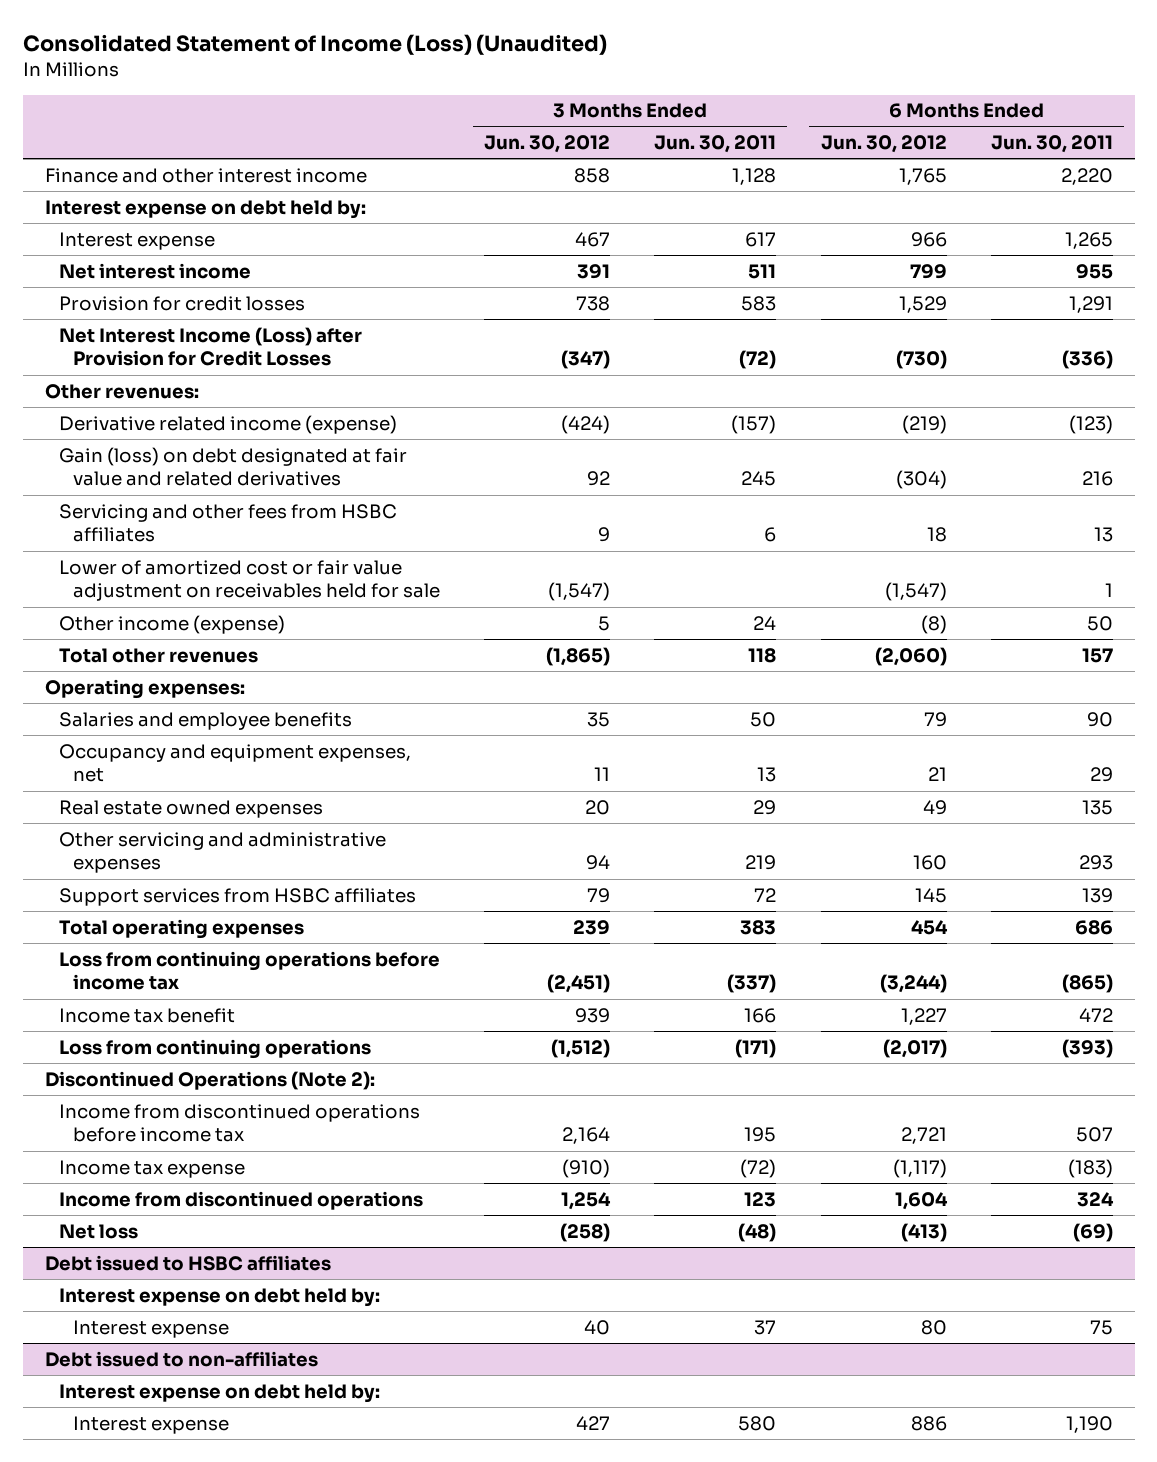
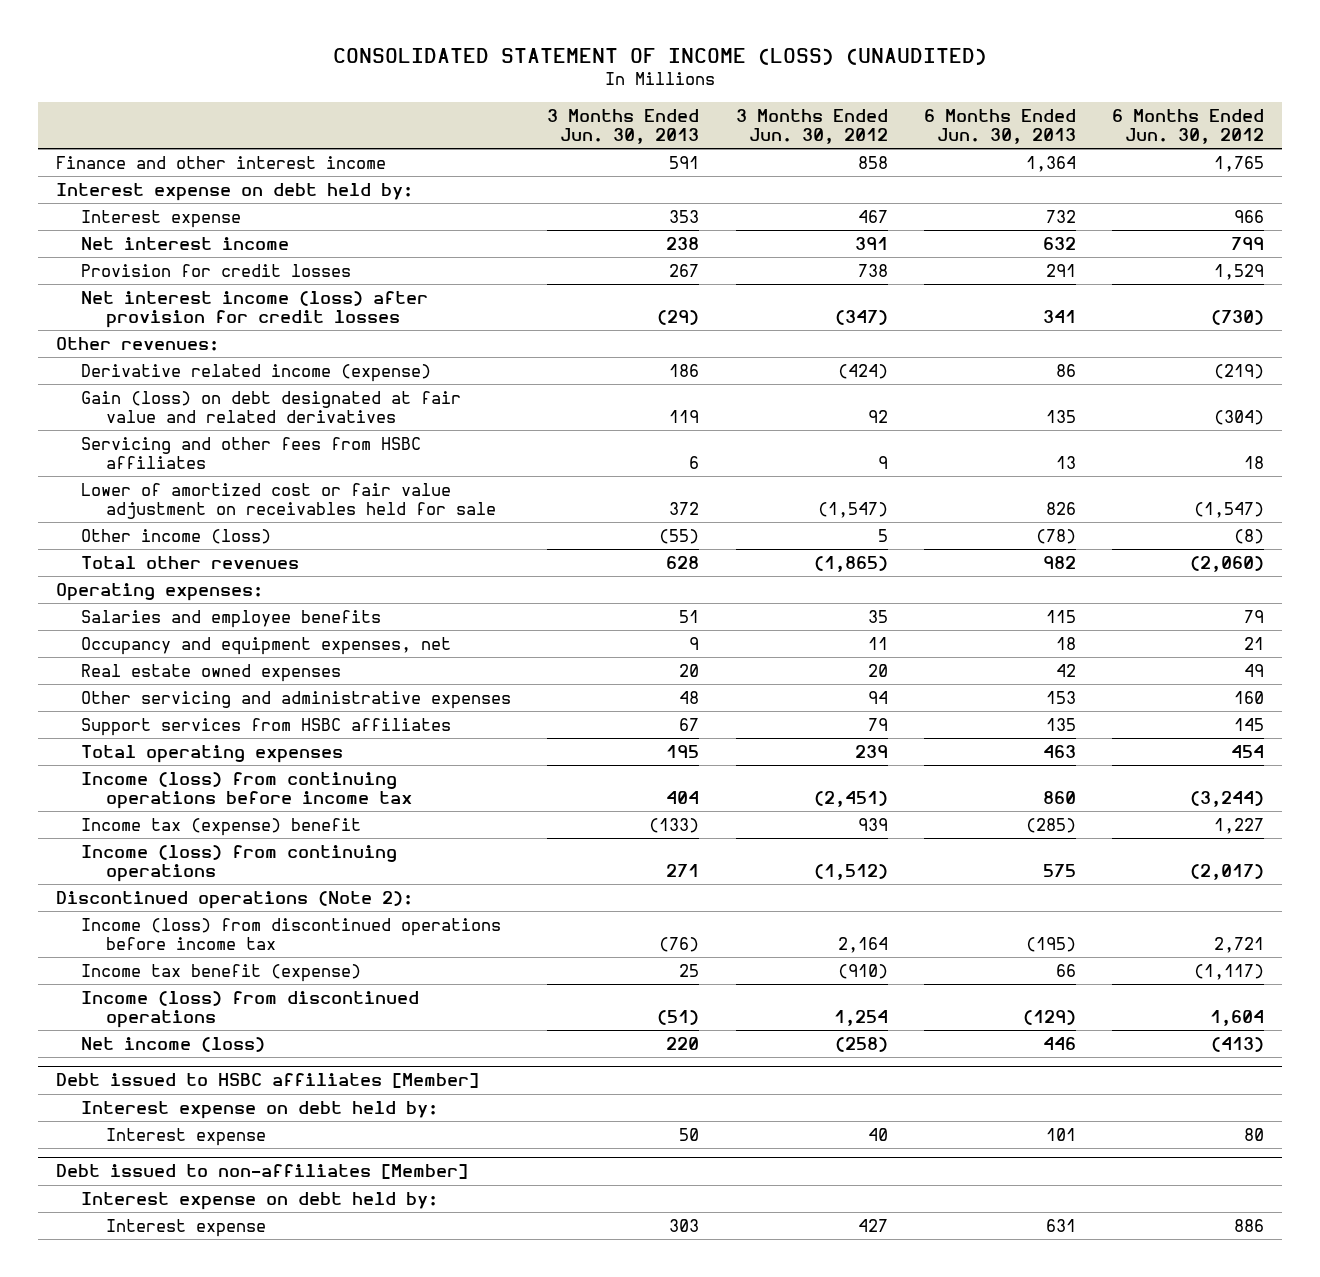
- Consolidated Statement of Income (Loss) (Unaudited)
+ CONSOLIDATED STATEMENT OF INCOME (LOSS) (UNAUDITED)
- | 3 Months Ended Jun. 30, 2012 | 3 Months Ended Jun. 30, 2011 | 6 Months Ended Jun. 30, 2012 | 6 Months Ended Jun. 30, 2011
+ | 3 Months Ended Jun. 30, 2013 | 3 Months Ended Jun. 30, 2012 | 6 Months Ended Jun. 30, 2013 | 6 Months Ended Jun. 30, 2012
- Net Interest Income (Loss) after Provision for Credit Losses | (347) | (72) | (730) | (336)
+ Net interest income (loss) after provision for credit losses | (29) | (347) | 341 | (730)
- Other income (expense) | 5 | 24 | (8) | 50
+ Other income (loss) | (55) | 5 | (78) | (8)
- Loss from continuing operations before income tax | (2,451) | (337) | (3,244) | (865)
- Income tax benefit | 939 | 166 | 1,227 | 472
- Loss from continuing operations | (1,512) | (171) | (2,017) | (393)
- Discontinued Operations (Note 2):
- Income from discontinued operations before income tax | 2,164 | 195 | 2,721 | 507
- Income tax expense | (910) | (72) | (1,117) | (183)
- Income from discontinued operations | 1,254 | 123 | 1,604 | 324
- Net loss | (258) | (48) | (413) | (69)
- Debt issued to HSBC affiliates
+ Income (loss) from continuing operations before income tax | 404 | (2,451) | 860 | (3,244)
+ Income tax (expense) benefit | (133) | 939 | (285) | 1,227
+ Income (loss) from continuing operations | 271 | (1,512) | 575 | (2,017)
+ Discontinued operations (Note 2):
+ Income (loss) from discontinued operations before income tax | (76) | 2,164 | (195) | 2,721
+ Income tax benefit (expense) | 25 | (910) | 66 | (1,117)
+ Income (loss) from discontinued operations | (51) | 1,254 | (129) | 1,604
+ Net income (loss) | 220 | (258) | 446 | (413)
+ Debt issued to HSBC affiliates [Member]
- Debt issued to non-affiliates
+ Debt issued to non-affiliates [Member]

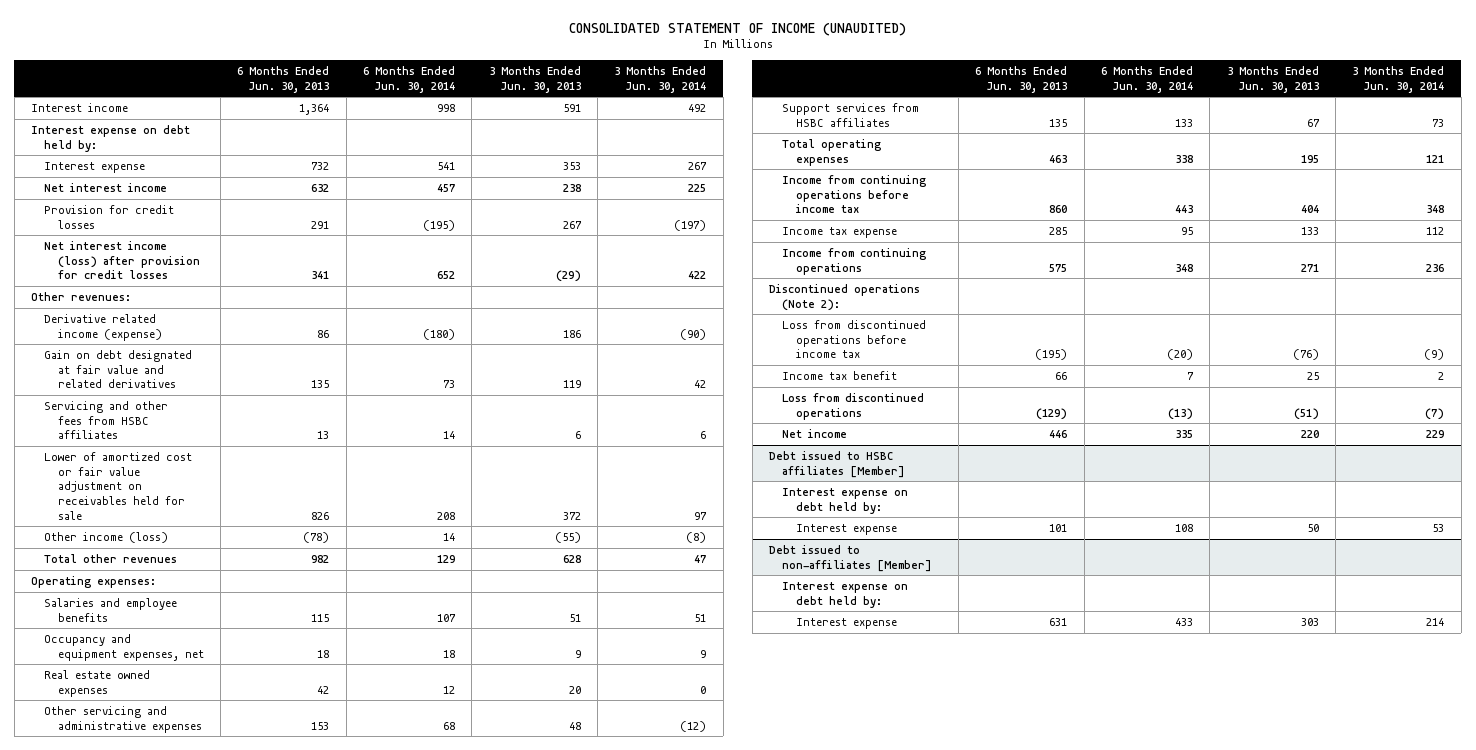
- CONSOLIDATED STATEMENT OF INCOME (LOSS) (UNAUDITED)
+ CONSOLIDATED STATEMENT OF INCOME (UNAUDITED)
- | 3 Months Ended Jun. 30, 2013 | 3 Months Ended Jun. 30, 2012 | 6 Months Ended Jun. 30, 2013 | 6 Months Ended Jun. 30, 2012
+ | 6 Months Ended Jun. 30, 2013 | 6 Months Ended Jun. 30, 2014 | 3 Months Ended Jun. 30, 2013 | 3 Months Ended Jun. 30, 2014
- Finance and other interest income | 591 | 858 | 1,364 | 1,765
+ Interest income | 1,364 | 998 | 591 | 492
- Gain (loss) on debt designated at fair value and related derivatives | 119 | 92 | 135 | (304)
+ Gain on debt designated at fair value and related derivatives | 135 | 73 | 119 | 42
- Income (loss) from continuing operations before income tax | 404 | (2,451) | 860 | (3,244)
- Income tax (expense) benefit | (133) | 939 | (285) | 1,227
- Income (loss) from continuing operations | 271 | (1,512) | 575 | (2,017)
+ Income from continuing operations before income tax | 860 | 443 | 404 | 348
+ Income tax expense | 285 | 95 | 133 | 112
+ Income from continuing operations | 575 | 348 | 271 | 236
- Income (loss) from discontinued operations before income tax | (76) | 2,164 | (195) | 2,721
- Income tax benefit (expense) | 25 | (910) | 66 | (1,117)
- Income (loss) from discontinued operations | (51) | 1,254 | (129) | 1,604
- Net income (loss) | 220 | (258) | 446 | (413)
+ Loss from discontinued operations before income tax | (195) | (20) | (76) | (9)
+ Income tax benefit | 66 | 7 | 25 | 2
+ Loss from discontinued operations | (129) | (13) | (51) | (7)
+ Net income | 446 | 335 | 220 | 229

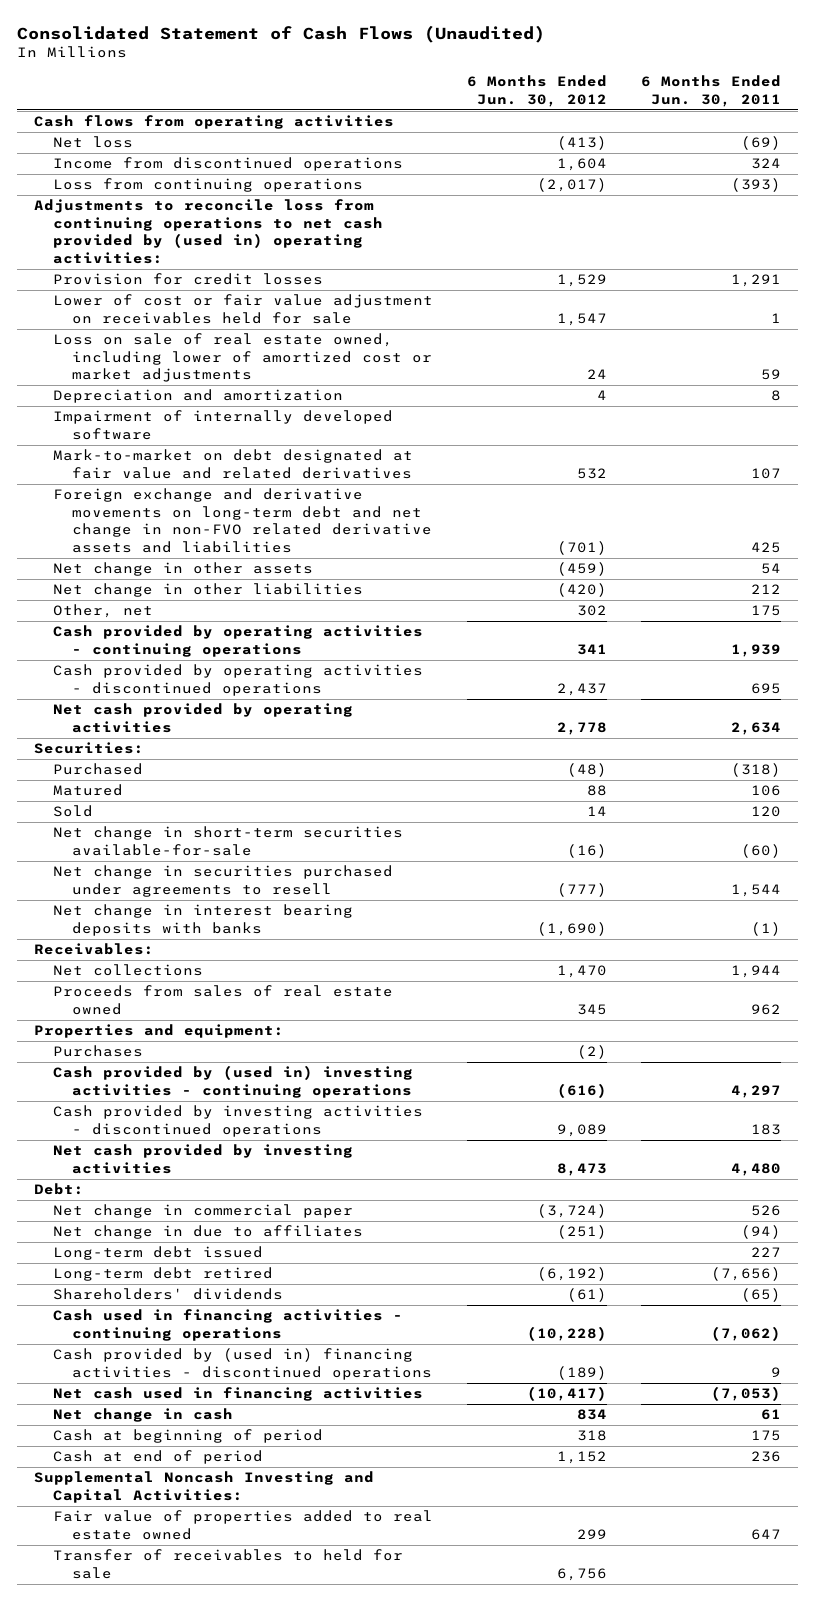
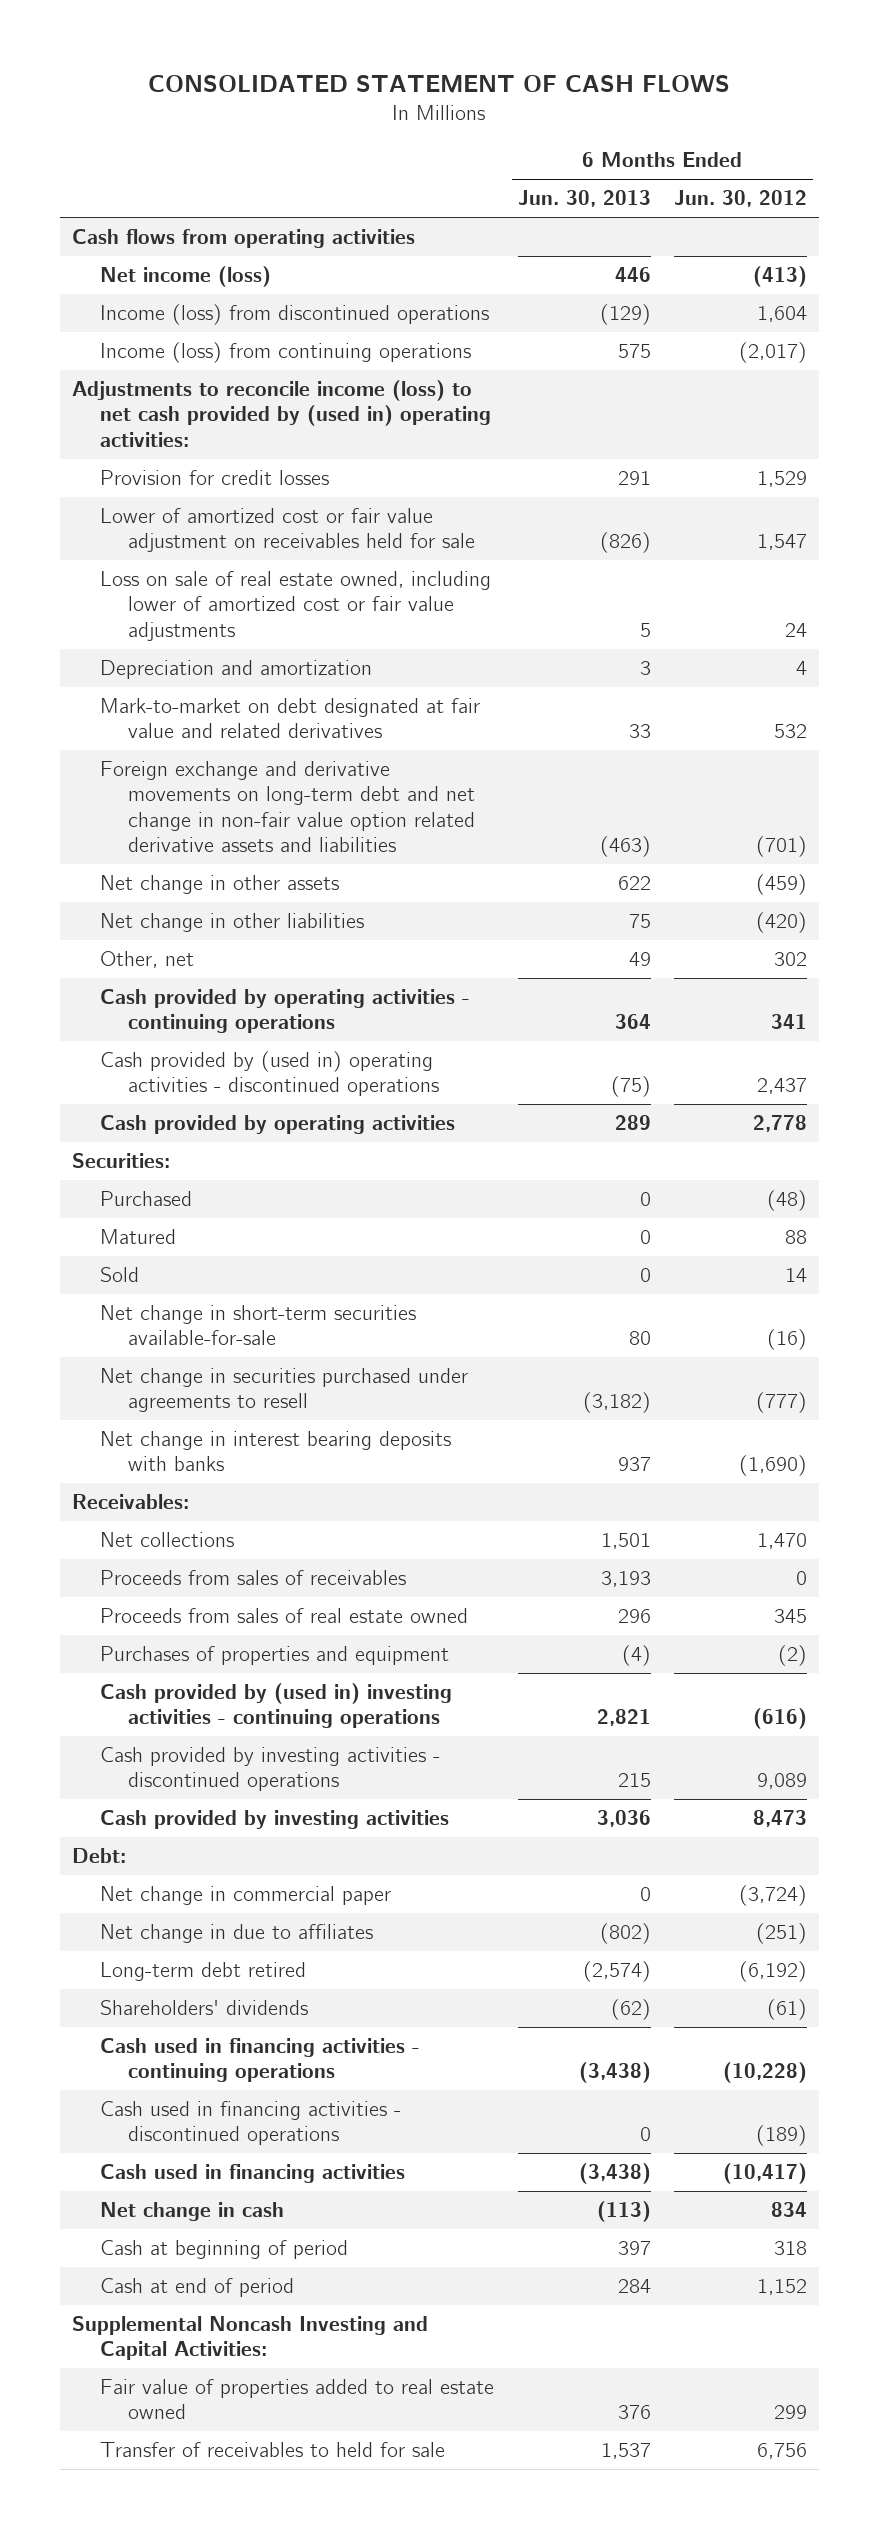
- Consolidated Statement of Cash Flows (Unaudited)
+ CONSOLIDATED STATEMENT OF CASH FLOWS
- | 6 Months Ended Jun. 30, 2012 | 6 Months Ended Jun. 30, 2011
+ | 6 Months Ended Jun. 30, 2013 | 6 Months Ended Jun. 30, 2012
- Net loss | (413) | (69)
- Income from discontinued operations | 1,604 | 324
- Loss from continuing operations | (2,017) | (393)
- Adjustments to reconcile loss from continuing operations to net cash provided by (used in) operating activities:
+ Net income (loss) | 446 | (413)
+ Income (loss) from discontinued operations | (129) | 1,604
+ Income (loss) from continuing operations | 575 | (2,017)
+ Adjustments to reconcile income (loss) to net cash provided by (used in) operating activities:
- Lower of cost or fair value adjustment on receivables held for sale | 1,547 | 1
- Loss on sale of real estate owned, including lower of amortized cost or market adjustments | 24 | 59
+ Lower of amortized cost or fair value adjustment on receivables held for sale | (826) | 1,547
+ Loss on sale of real estate owned, including lower of amortized cost or fair value adjustments | 5 | 24
- Impairment of internally developed software
- Foreign exchange and derivative movements on long-term debt and net change in non-FVO related derivative assets and liabilities | (701) | 425
+ Foreign exchange and derivative movements on long-term debt and net change in non-fair value option related derivative assets and liabilities | (463) | (701)
- Cash provided by operating activities - discontinued operations | 2,437 | 695
- Net cash provided by operating activities | 2,778 | 2,634
+ Cash provided by (used in) operating activities - discontinued operations | (75) | 2,437
+ Cash provided by operating activities | 289 | 2,778
+ Proceeds from sales of receivables | 3,193 | 0
- Properties and equipment:
- Purchases | (2) |
+ Purchases of properties and equipment | (4) | (2)
- Net cash provided by investing activities | 8,473 | 4,480
+ Cash provided by investing activities | 3,036 | 8,473
- Long-term debt issued | | 227
- Cash provided by (used in) financing activities - discontinued operations | (189) | 9
- Net cash used in financing activities | (10,417) | (7,053)
+ Cash used in financing activities - discontinued operations | 0 | (189)
+ Cash used in financing activities | (3,438) | (10,417)

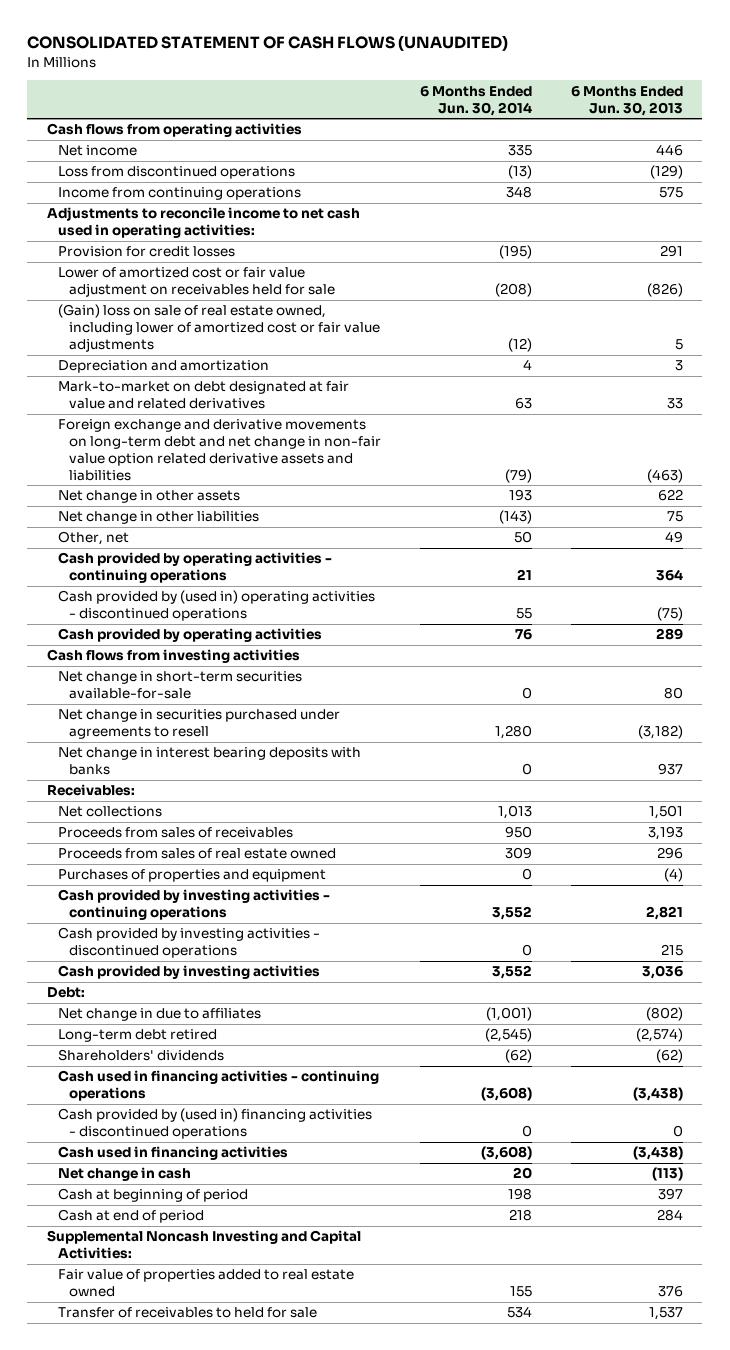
- CONSOLIDATED STATEMENT OF CASH FLOWS
+ CONSOLIDATED STATEMENT OF CASH FLOWS (UNAUDITED)
- | 6 Months Ended Jun. 30, 2013 | 6 Months Ended Jun. 30, 2012
+ | 6 Months Ended Jun. 30, 2014 | 6 Months Ended Jun. 30, 2013
- Net income (loss) | 446 | (413)
- Income (loss) from discontinued operations | (129) | 1,604
- Income (loss) from continuing operations | 575 | (2,017)
- Adjustments to reconcile income (loss) to net cash provided by (used in) operating activities:
+ Net income | 335 | 446
+ Loss from discontinued operations | (13) | (129)
+ Income from continuing operations | 348 | 575
+ Adjustments to reconcile income to net cash used in operating activities:
- Loss on sale of real estate owned, including lower of amortized cost or fair value adjustments | 5 | 24
+ (Gain) loss on sale of real estate owned, including lower of amortized cost or fair value adjustments | (12) | 5
- Securities:
- Purchased | 0 | (48)
- Matured | 0 | 88
- Sold | 0 | 14
+ Cash flows from investing activities
- Cash provided by (used in) investing activities - continuing operations | 2,821 | (616)
+ Cash provided by investing activities - continuing operations | 3,552 | 2,821
- Net change in commercial paper | 0 | (3,724)
- Cash used in financing activities - discontinued operations | 0 | (189)
+ Cash provided by (used in) financing activities - discontinued operations | 0 | 0

